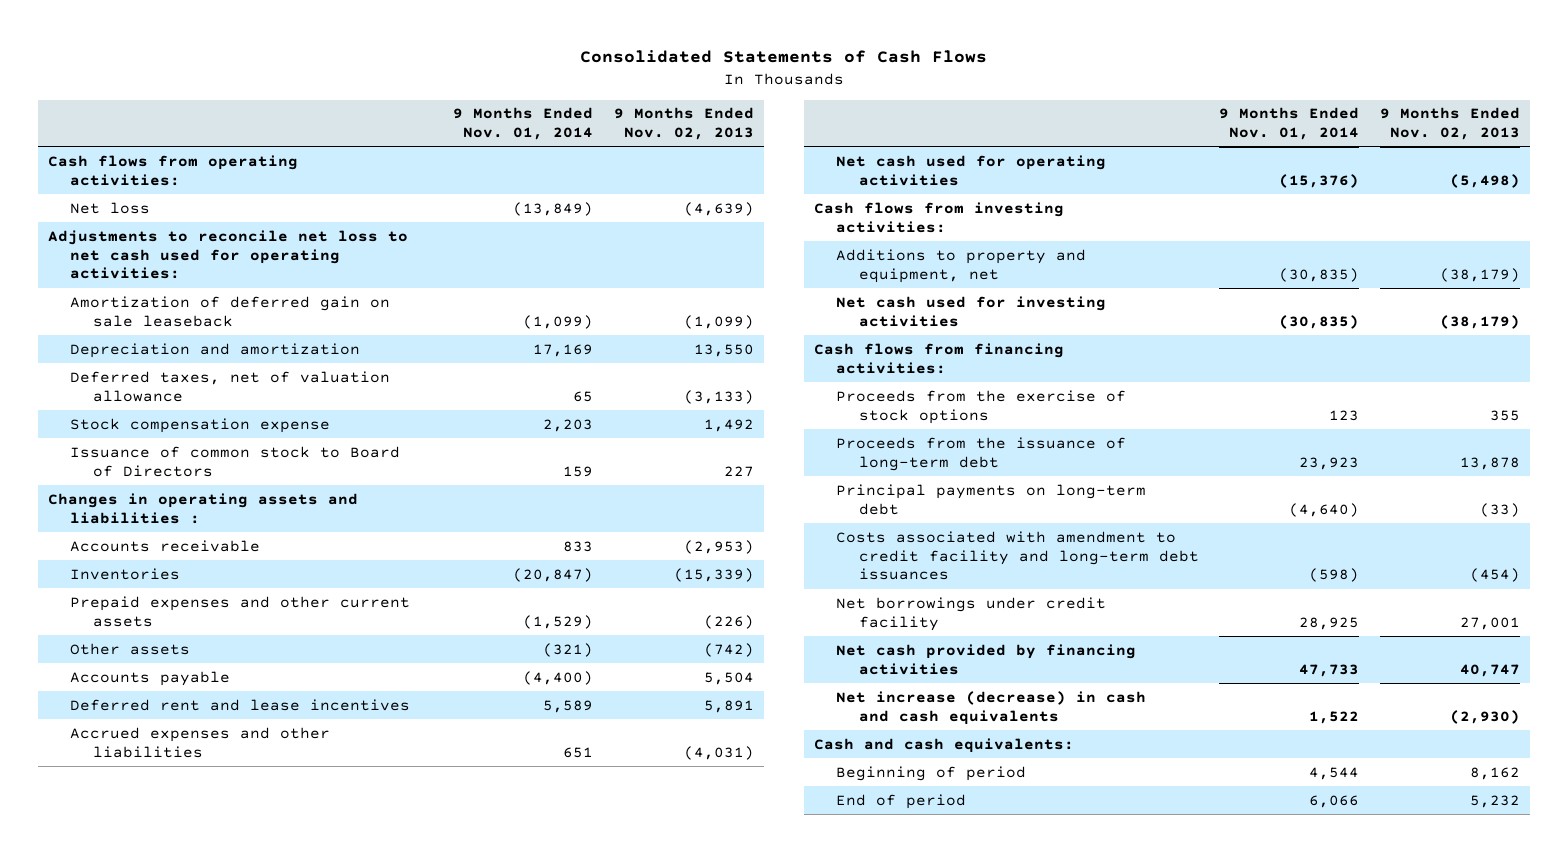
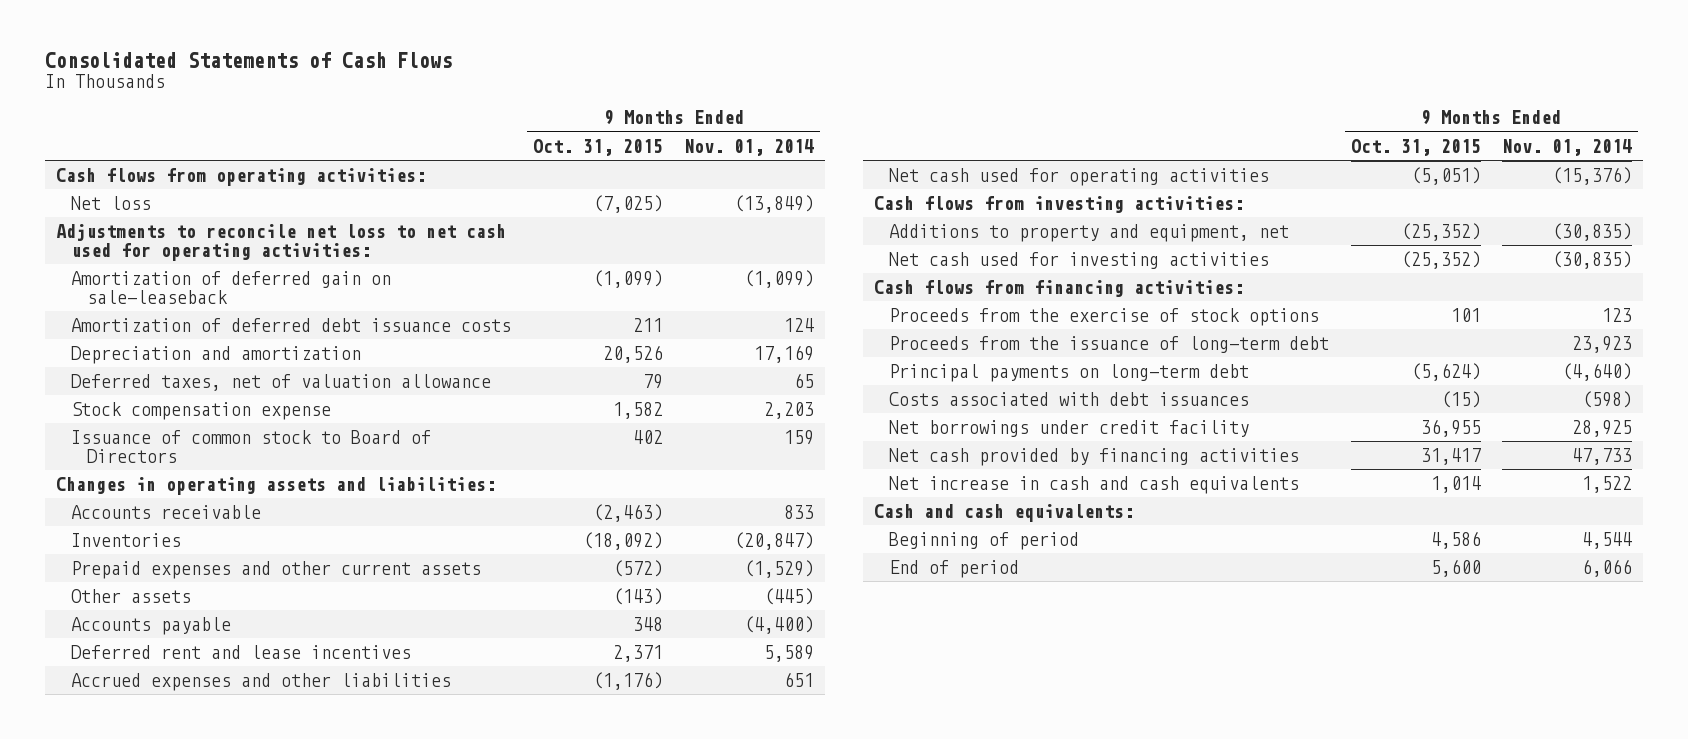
- | 9 Months Ended Nov. 01, 2014 | 9 Months Ended Nov. 02, 2013
+ | 9 Months Ended Oct. 31, 2015 | 9 Months Ended Nov. 01, 2014
- Amortization of deferred gain on sale leaseback | (1,099) | (1,099)
+ Amortization of deferred gain on sale-leaseback | (1,099) | (1,099)
+ Amortization of deferred debt issuance costs | 211 | 124
- Changes in operating assets and liabilities :
+ Changes in operating assets and liabilities:
- Other assets | (321) | (742)
+ Other assets | (143) | (445)
- Costs associated with amendment to credit facility and long-term debt issuances | (598) | (454)
+ Costs associated with debt issuances | (15) | (598)
- Net increase (decrease) in cash and cash equivalents | 1,522 | (2,930)
+ Net increase in cash and cash equivalents | 1,014 | 1,522

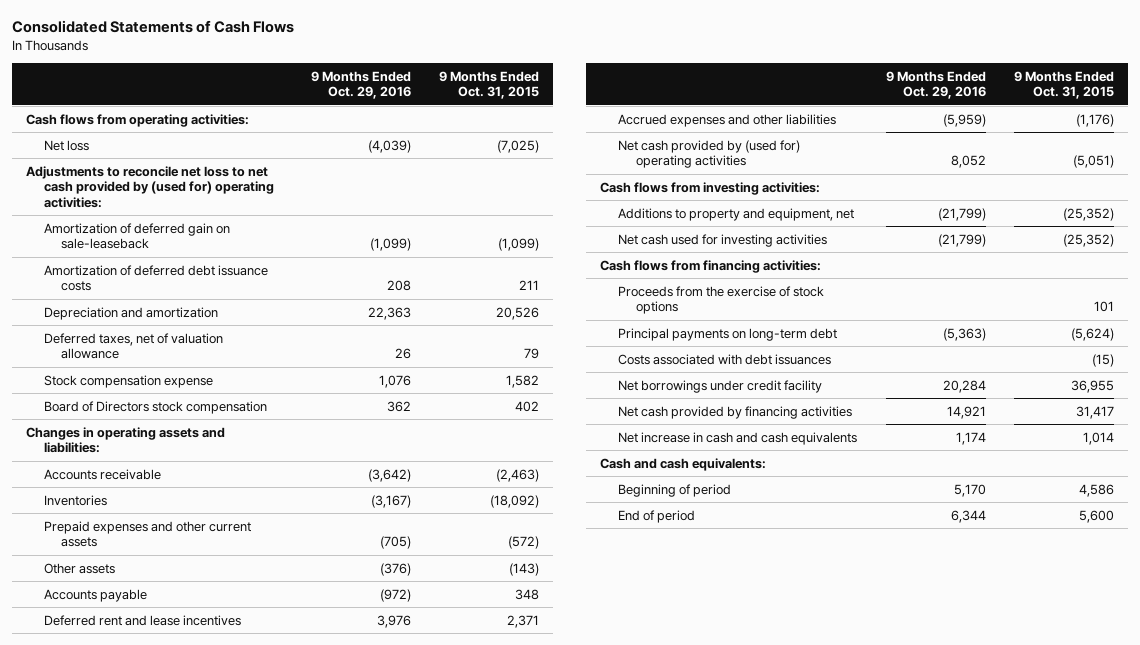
- | 9 Months Ended Oct. 31, 2015 | 9 Months Ended Nov. 01, 2014
+ | 9 Months Ended Oct. 29, 2016 | 9 Months Ended Oct. 31, 2015
- Adjustments to reconcile net loss to net cash used for operating activities:
+ Adjustments to reconcile net loss to net cash provided by (used for) operating activities:
- Issuance of common stock to Board of Directors | 402 | 159
+ Board of Directors stock compensation | 362 | 402
- Net cash used for operating activities | (5,051) | (15,376)
+ Net cash provided by (used for) operating activities | 8,052 | (5,051)
- Proceeds from the issuance of long-term debt | | 23,923

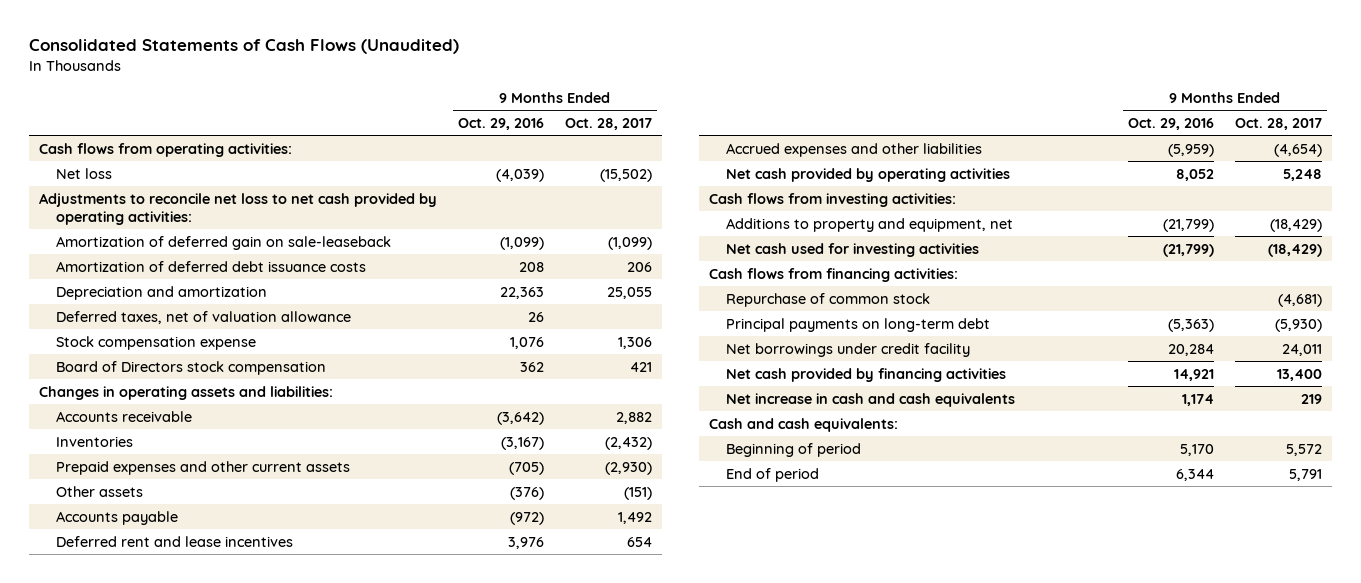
- Consolidated Statements of Cash Flows
+ Consolidated Statements of Cash Flows (Unaudited)
- | 9 Months Ended Oct. 29, 2016 | 9 Months Ended Oct. 31, 2015
+ | 9 Months Ended Oct. 29, 2016 | 9 Months Ended Oct. 28, 2017
- Adjustments to reconcile net loss to net cash provided by (used for) operating activities:
+ Adjustments to reconcile net loss to net cash provided by operating activities:
- Net cash provided by (used for) operating activities | 8,052 | (5,051)
+ Net cash provided by operating activities | 8,052 | 5,248
- Proceeds from the exercise of stock options | | 101
+ Repurchase of common stock | | (4,681)
- Costs associated with debt issuances | | (15)

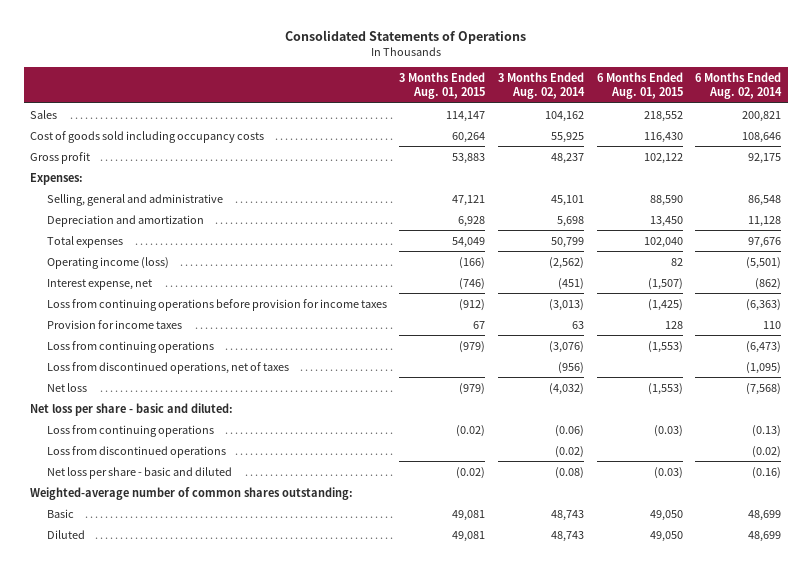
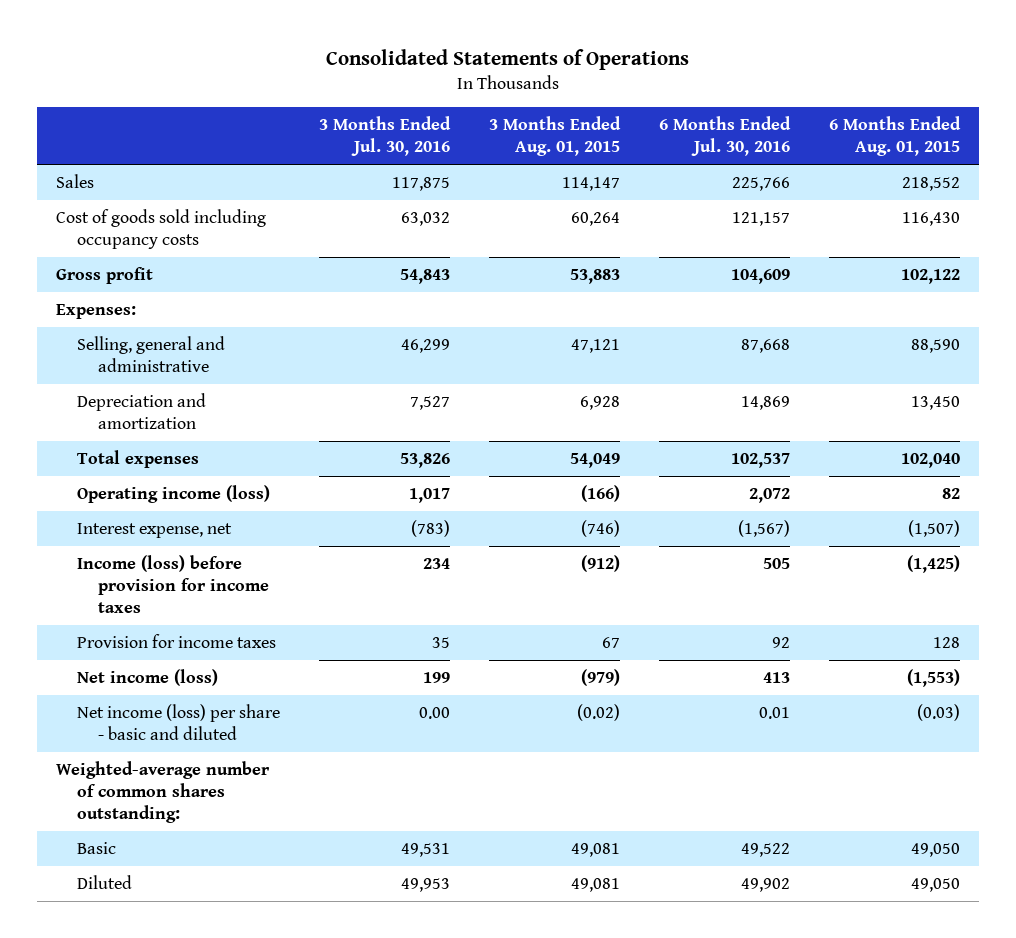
- | 3 Months Ended Aug. 01, 2015 | 3 Months Ended Aug. 02, 2014 | 6 Months Ended Aug. 01, 2015 | 6 Months Ended Aug. 02, 2014
+ | 3 Months Ended Jul. 30, 2016 | 3 Months Ended Aug. 01, 2015 | 6 Months Ended Jul. 30, 2016 | 6 Months Ended Aug. 01, 2015
- Loss from continuing operations before provision for income taxes | (912) | (3,013) | (1,425) | (6,363)
+ Income (loss) before provision for income taxes | 234 | (912) | 505 | (1,425)
- Loss from continuing operations | (979) | (3,076) | (1,553) | (6,473)
- Loss from discontinued operations, net of taxes | | (956) | | (1,095)
- Net loss | (979) | (4,032) | (1,553) | (7,568)
- Net loss per share - basic and diluted:
- Loss from continuing operations | (0.02) | (0.06) | (0.03) | (0.13)
- Loss from discontinued operations | | (0.02) | | (0.02)
- Net loss per share - basic and diluted | (0.02) | (0.08) | (0.03) | (0.16)
+ Net income (loss) | 199 | (979) | 413 | (1,553)
+ Net income (loss) per share - basic and diluted | 0.00 | (0.02) | 0.01 | (0.03)

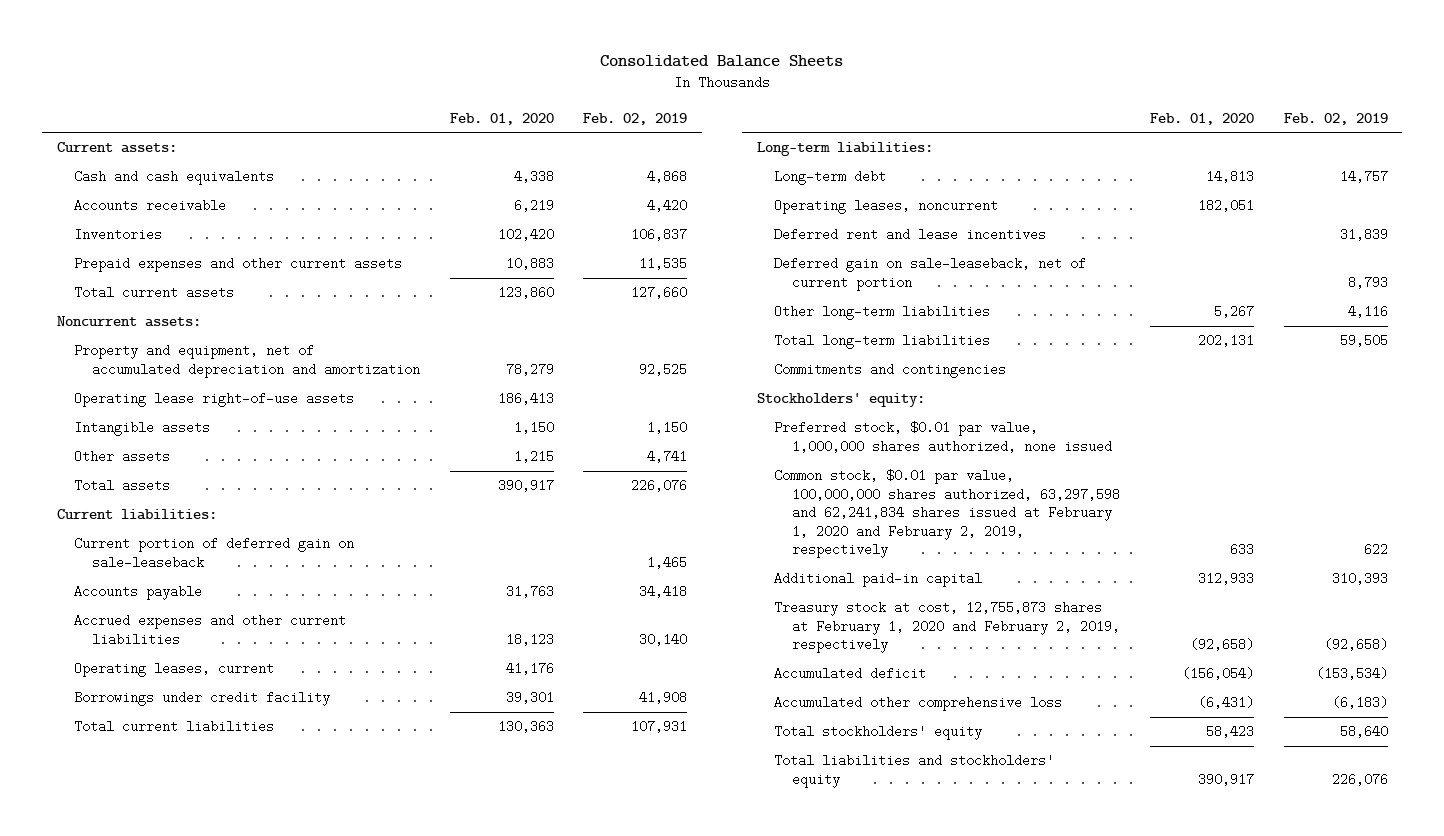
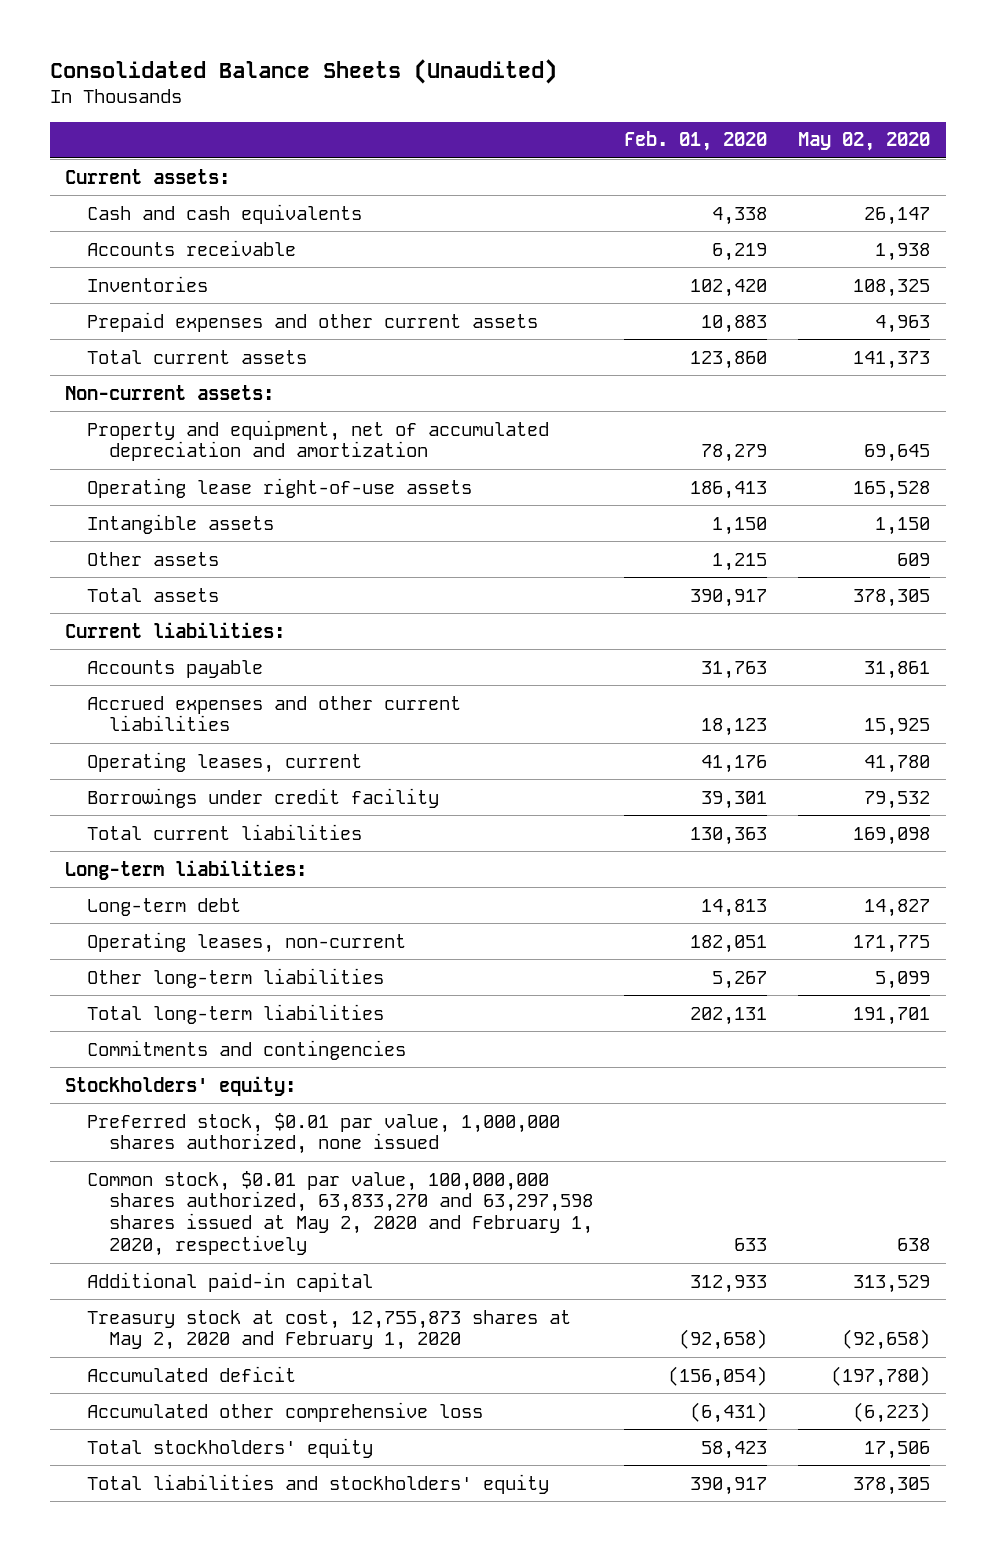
- Consolidated Balance Sheets
+ Consolidated Balance Sheets (Unaudited)
- | Feb. 01, 2020 | Feb. 02, 2019
+ | Feb. 01, 2020 | May 02, 2020
- Noncurrent assets:
+ Non-current assets:
- Current portion of deferred gain on sale-leaseback | | 1,465
- Operating leases, noncurrent | 182,051 |
- Deferred rent and lease incentives | | 31,839
- Deferred gain on sale-leaseback, net of current portion | | 8,793
+ Operating leases, non-current | 182,051 | 171,775
- Common stock, $0.01 par value, 100,000,000 shares authorized, 63,297,598 and 62,241,834 shares issued at February 1, 2020 and February 2, 2019, respectively | 633 | 622
+ Common stock, $0.01 par value, 100,000,000 shares authorized, 63,833,270 and 63,297,598 shares issued at May 2, 2020 and February 1, 2020, respectively | 633 | 638
- Treasury stock at cost, 12,755,873 shares at February 1, 2020 and February 2, 2019, respectively | (92,658) | (92,658)
+ Treasury stock at cost, 12,755,873 shares at May 2, 2020 and February 1, 2020 | (92,658) | (92,658)

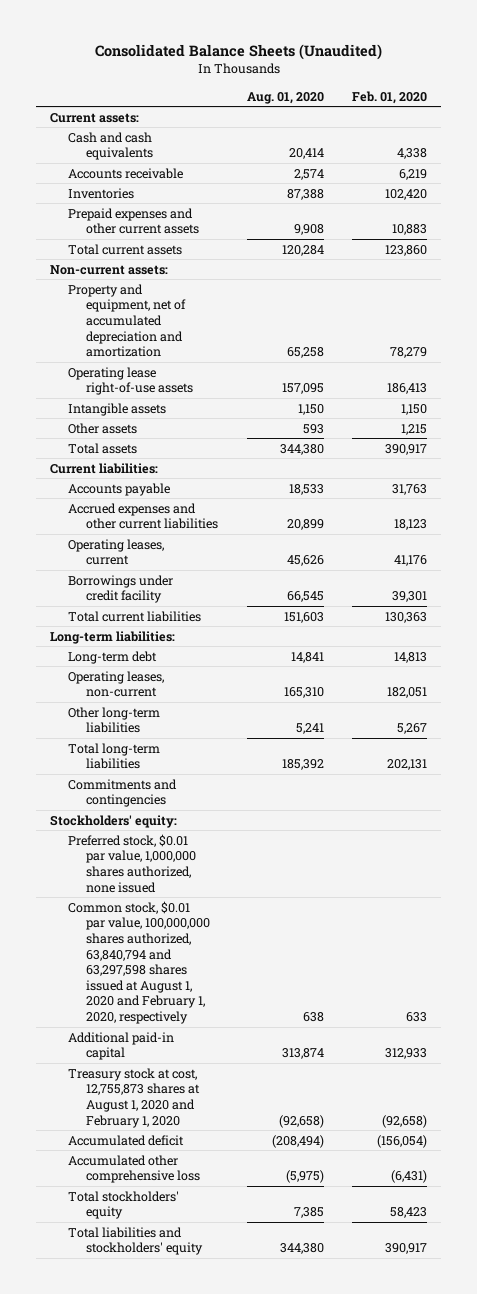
- | Feb. 01, 2020 | May 02, 2020
+ | Aug. 01, 2020 | Feb. 01, 2020
- Common stock, $0.01 par value, 100,000,000 shares authorized, 63,833,270 and 63,297,598 shares issued at May 2, 2020 and February 1, 2020, respectively | 633 | 638
+ Common stock, $0.01 par value, 100,000,000 shares authorized, 63,840,794 and 63,297,598 shares issued at August 1, 2020 and February 1, 2020, respectively | 638 | 633
- Treasury stock at cost, 12,755,873 shares at May 2, 2020 and February 1, 2020 | (92,658) | (92,658)
+ Treasury stock at cost, 12,755,873 shares at August 1, 2020 and February 1, 2020 | (92,658) | (92,658)

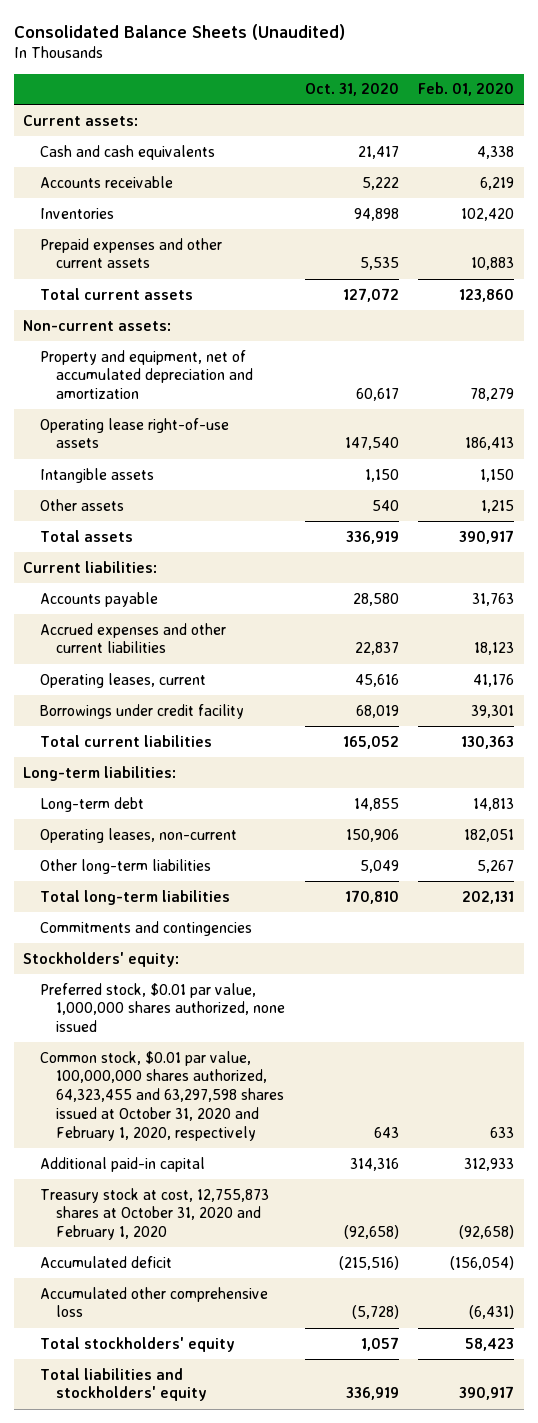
- | Aug. 01, 2020 | Feb. 01, 2020
+ | Oct. 31, 2020 | Feb. 01, 2020
- Common stock, $0.01 par value, 100,000,000 shares authorized, 63,840,794 and 63,297,598 shares issued at August 1, 2020 and February 1, 2020, respectively | 638 | 633
+ Common stock, $0.01 par value, 100,000,000 shares authorized, 64,323,455 and 63,297,598 shares issued at October 31, 2020 and February 1, 2020, respectively | 643 | 633
- Treasury stock at cost, 12,755,873 shares at August 1, 2020 and February 1, 2020 | (92,658) | (92,658)
+ Treasury stock at cost, 12,755,873 shares at October 31, 2020 and February 1, 2020 | (92,658) | (92,658)

